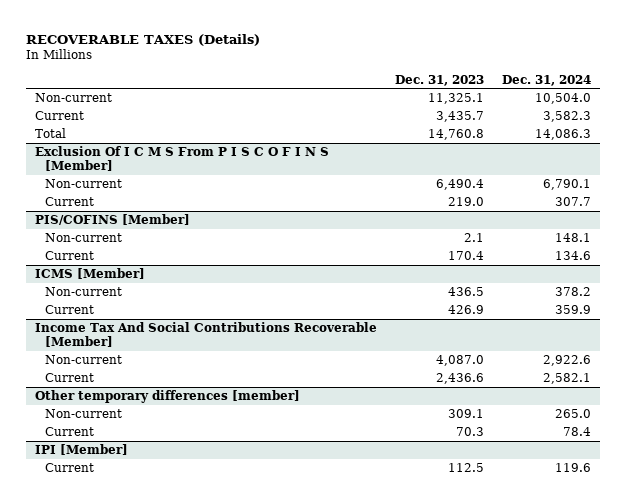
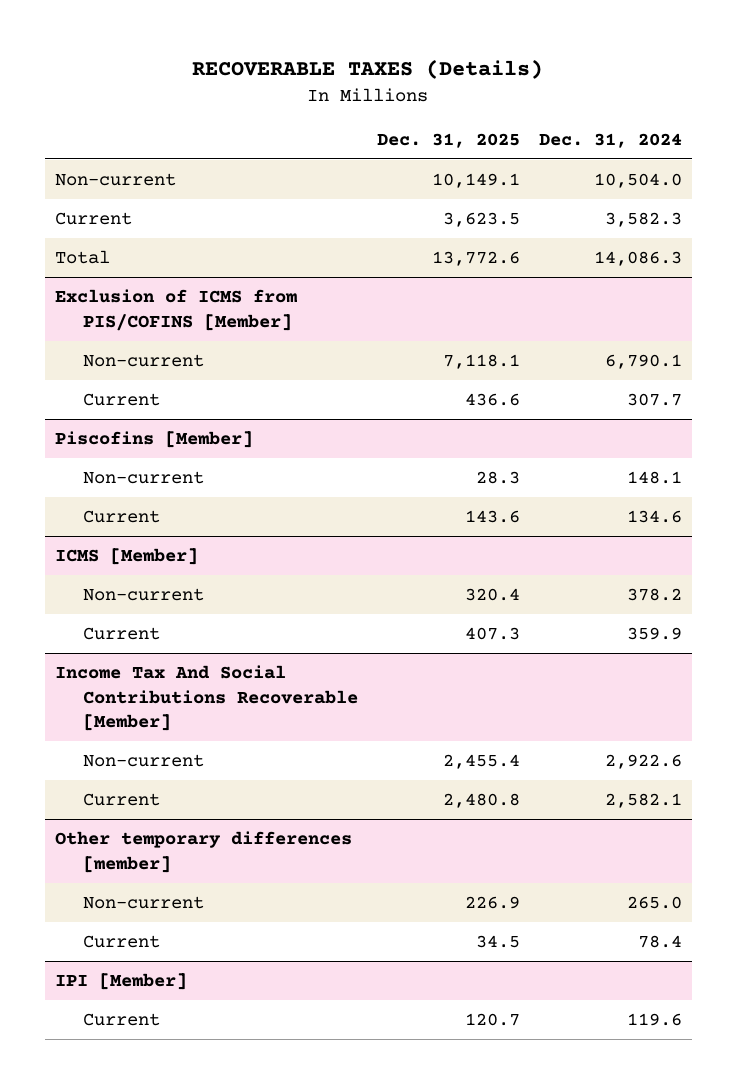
- | Dec. 31, 2023 | Dec. 31, 2024
+ | Dec. 31, 2025 | Dec. 31, 2024
- Exclusion Of I C M S From P I S C O F I N S [Member]
+ Exclusion of ICMS from PIS/COFINS [Member]
- PIS/COFINS [Member]
+ Piscofins [Member]

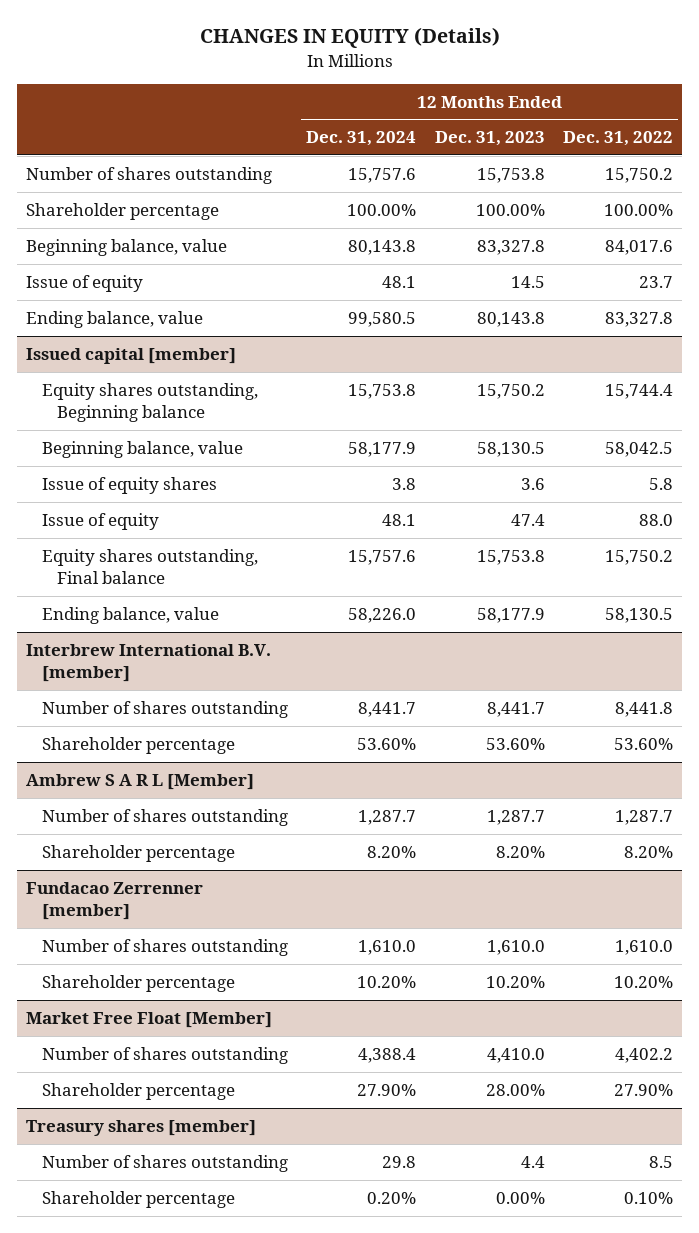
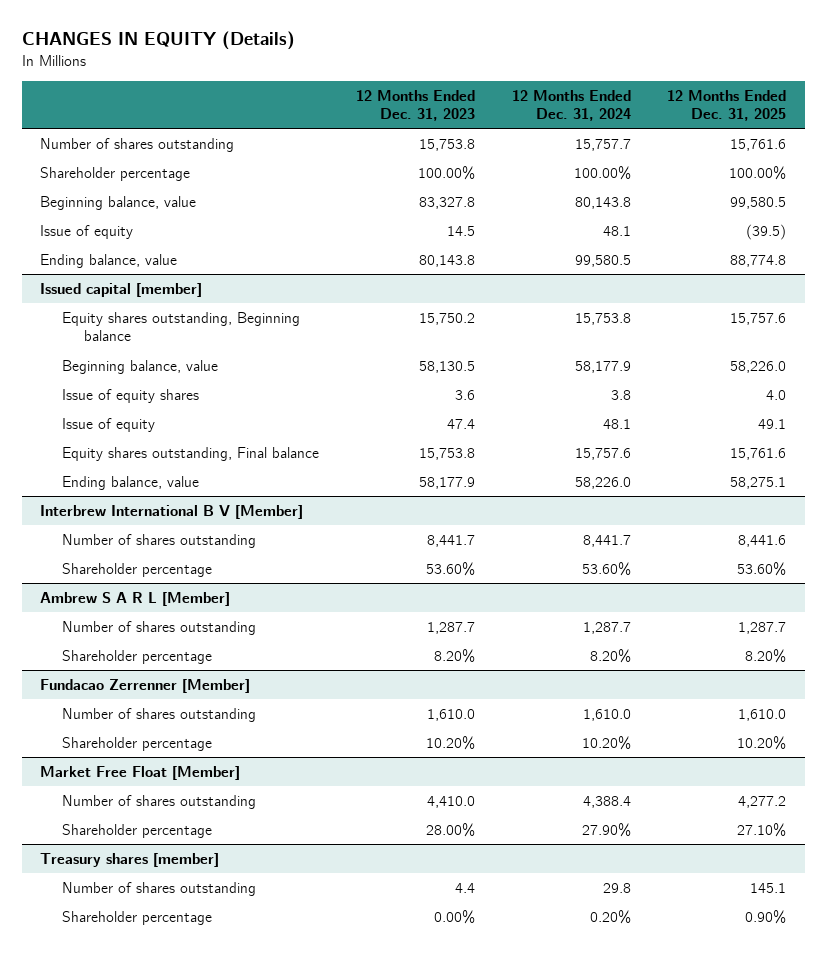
- | 12 Months Ended Dec. 31, 2024 | 12 Months Ended Dec. 31, 2023 | 12 Months Ended Dec. 31, 2022
+ | 12 Months Ended Dec. 31, 2023 | 12 Months Ended Dec. 31, 2024 | 12 Months Ended Dec. 31, 2025
- Number of shares outstanding | 15,757.6 | 15,753.8 | 15,750.2
+ Number of shares outstanding | 15,753.8 | 15,757.7 | 15,761.6
- Interbrew International B.V. [member]
+ Interbrew International B V [Member]
- Fundacao Zerrenner [member]
+ Fundacao Zerrenner [Member]

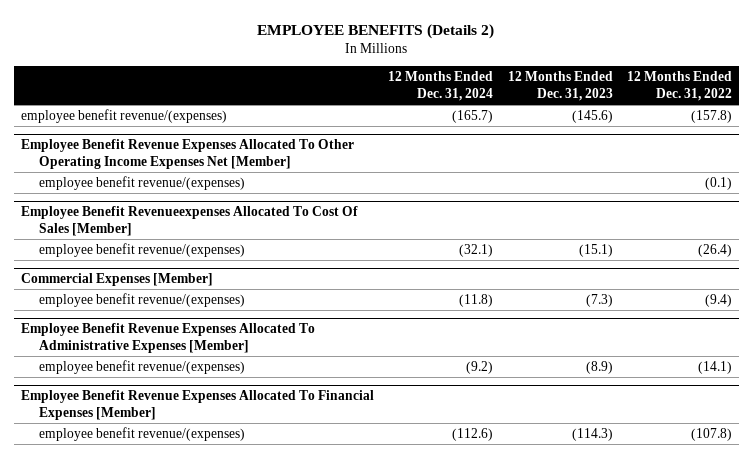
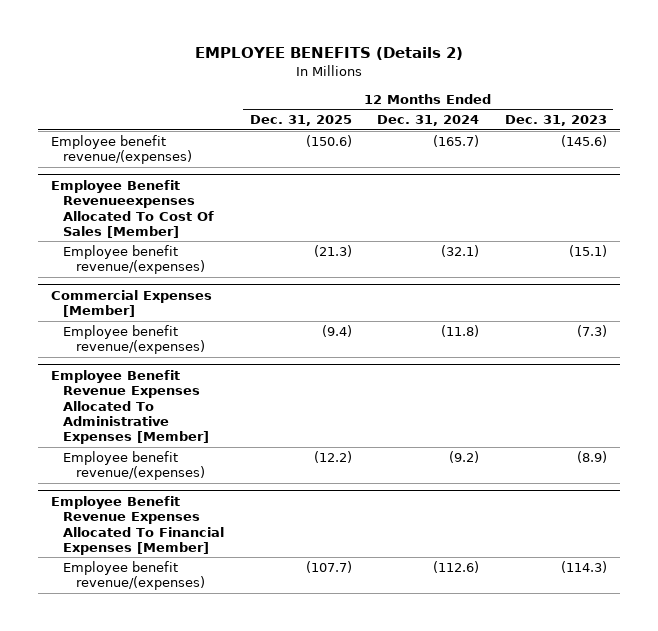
- | 12 Months Ended Dec. 31, 2024 | 12 Months Ended Dec. 31, 2023 | 12 Months Ended Dec. 31, 2022
+ | 12 Months Ended Dec. 31, 2025 | 12 Months Ended Dec. 31, 2024 | 12 Months Ended Dec. 31, 2023
- employee benefit revenue/(expenses) | (165.7) | (145.6) | (157.8)
- Employee Benefit Revenue Expenses Allocated To Other Operating Income Expenses Net [Member]
- employee benefit revenue/(expenses) | | | (0.1)
+ Employee benefit revenue/(expenses) | (150.6) | (165.7) | (145.6)
@ Employee Benefit Revenueexpenses Allocated To Cost Of Sales [Member]
- employee benefit revenue/(expenses) | (32.1) | (15.1) | (26.4)
+ Employee benefit revenue/(expenses) | (21.3) | (32.1) | (15.1)
@ Commercial Expenses [Member]
- employee benefit revenue/(expenses) | (11.8) | (7.3) | (9.4)
+ Employee benefit revenue/(expenses) | (9.4) | (11.8) | (7.3)
@ Employee Benefit Revenue Expenses Allocated To Administrative Expenses [Member]
- employee benefit revenue/(expenses) | (9.2) | (8.9) | (14.1)
+ Employee benefit revenue/(expenses) | (12.2) | (9.2) | (8.9)
@ Employee Benefit Revenue Expenses Allocated To Financial Expenses [Member]
- employee benefit revenue/(expenses) | (112.6) | (114.3) | (107.8)
+ Employee benefit revenue/(expenses) | (107.7) | (112.6) | (114.3)

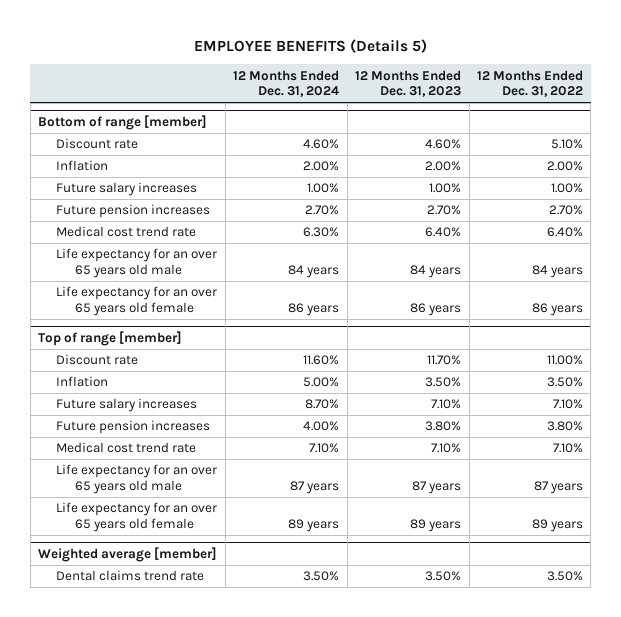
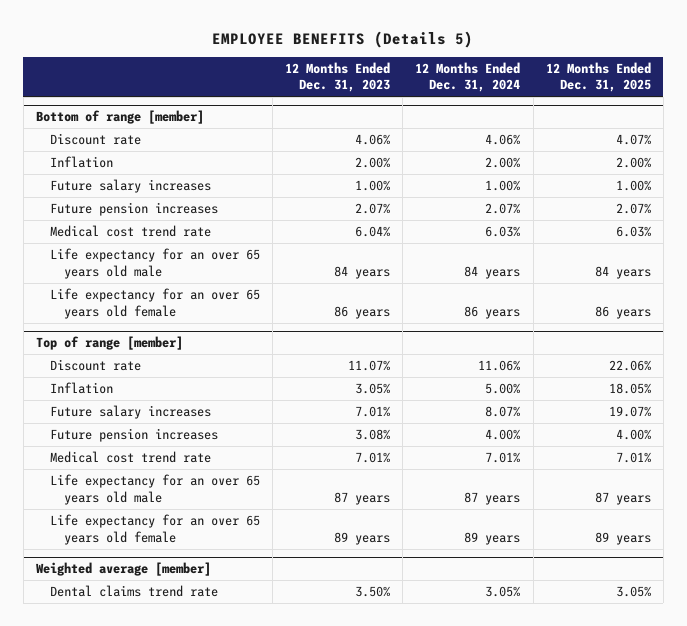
- | 12 Months Ended Dec. 31, 2024 | 12 Months Ended Dec. 31, 2023 | 12 Months Ended Dec. 31, 2022
+ | 12 Months Ended Dec. 31, 2023 | 12 Months Ended Dec. 31, 2024 | 12 Months Ended Dec. 31, 2025
@ Bottom of range [member]
- Discount rate | 4.60% | 4.60% | 5.10%
+ Discount rate | 4.06% | 4.06% | 4.07%
- Future pension increases | 2.70% | 2.70% | 2.70%
- Medical cost trend rate | 6.30% | 6.40% | 6.40%
+ Future pension increases | 2.07% | 2.07% | 2.07%
+ Medical cost trend rate | 6.04% | 6.03% | 6.03%
@ Top of range [member]
- Discount rate | 11.60% | 11.70% | 11.00%
- Inflation | 5.00% | 3.50% | 3.50%
- Future salary increases | 8.70% | 7.10% | 7.10%
- Future pension increases | 4.00% | 3.80% | 3.80%
- Medical cost trend rate | 7.10% | 7.10% | 7.10%
+ Discount rate | 11.07% | 11.06% | 22.06%
+ Inflation | 3.05% | 5.00% | 18.05%
+ Future salary increases | 7.01% | 8.07% | 19.07%
+ Future pension increases | 3.08% | 4.00% | 4.00%
+ Medical cost trend rate | 7.01% | 7.01% | 7.01%
@ Weighted average [member]
- Dental claims trend rate | 3.50% | 3.50% | 3.50%
+ Dental claims trend rate | 3.50% | 3.05% | 3.05%

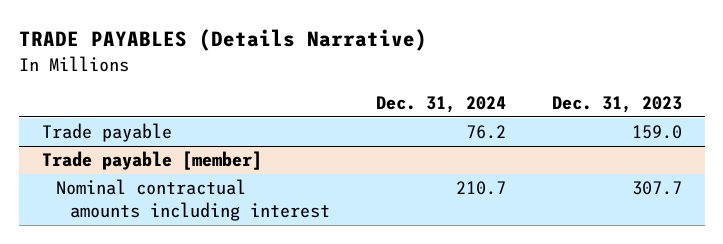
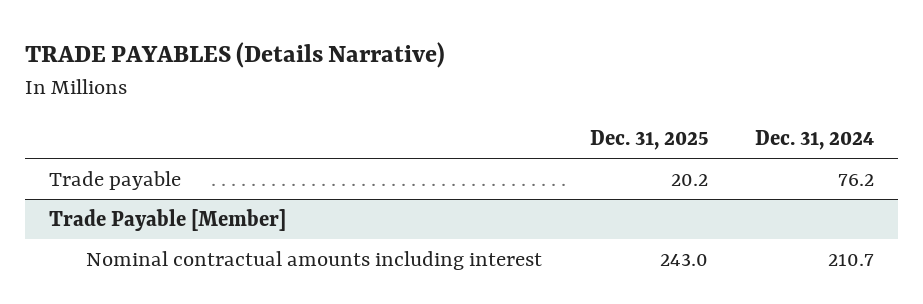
- | Dec. 31, 2024 | Dec. 31, 2023
+ | Dec. 31, 2025 | Dec. 31, 2024
- Trade payable [member]
+ Trade Payable [Member]

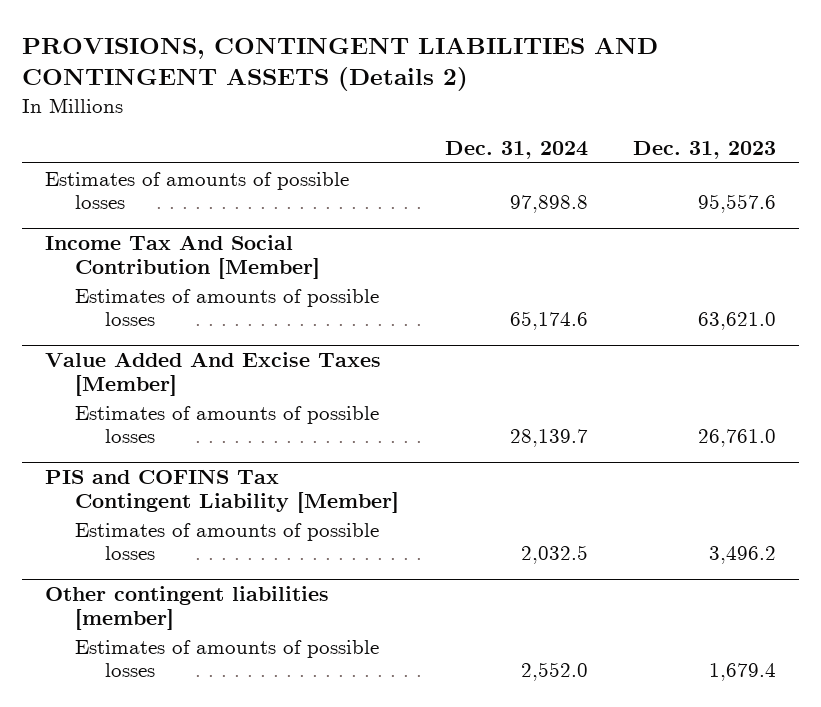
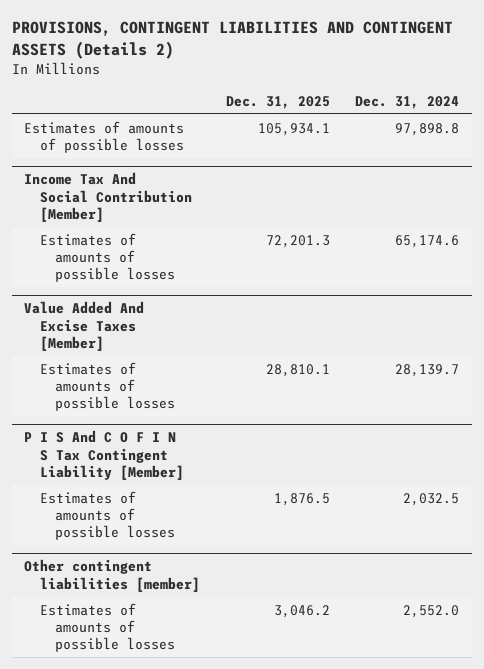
- | Dec. 31, 2024 | Dec. 31, 2023
+ | Dec. 31, 2025 | Dec. 31, 2024
- PIS and COFINS Tax Contingent Liability [Member]
+ P I S And C O F I N S Tax Contingent Liability [Member]

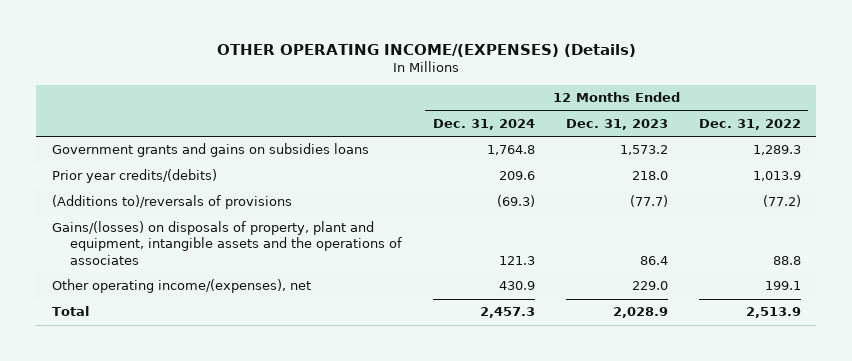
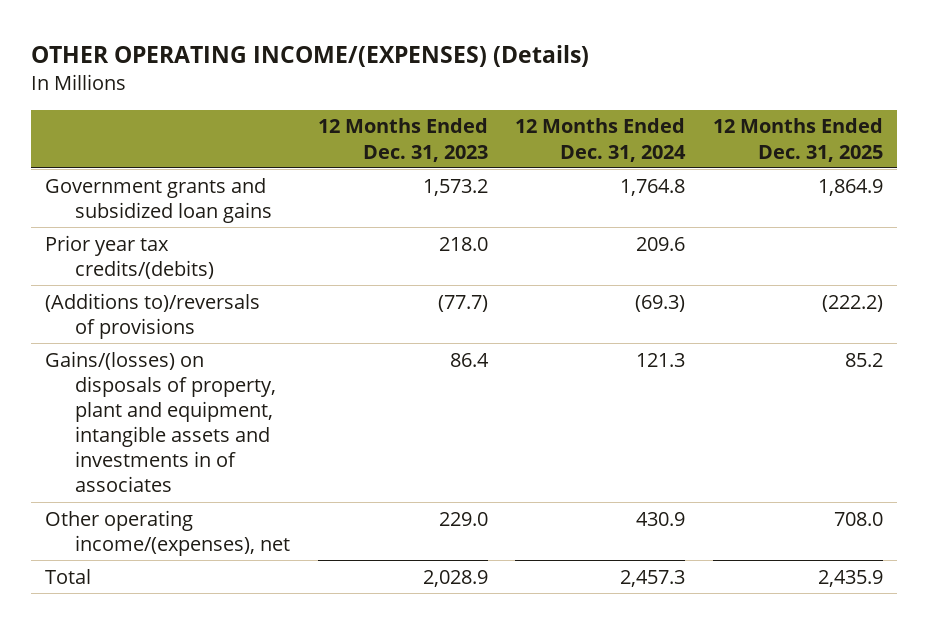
- | 12 Months Ended Dec. 31, 2024 | 12 Months Ended Dec. 31, 2023 | 12 Months Ended Dec. 31, 2022
+ | 12 Months Ended Dec. 31, 2023 | 12 Months Ended Dec. 31, 2024 | 12 Months Ended Dec. 31, 2025
- Government grants and gains on subsidies loans | 1,764.8 | 1,573.2 | 1,289.3
- Prior year credits/(debits) | 209.6 | 218.0 | 1,013.9
+ Government grants and subsidized loan gains | 1,573.2 | 1,764.8 | 1,864.9
+ Prior year tax credits/(debits) | 218.0 | 209.6 |
- Gains/(losses) on disposals of property, plant and equipment, intangible assets and the operations of associates | 121.3 | 86.4 | 88.8
+ Gains/(losses) on disposals of property, plant and equipment, intangible assets and investments in of associates | 86.4 | 121.3 | 85.2

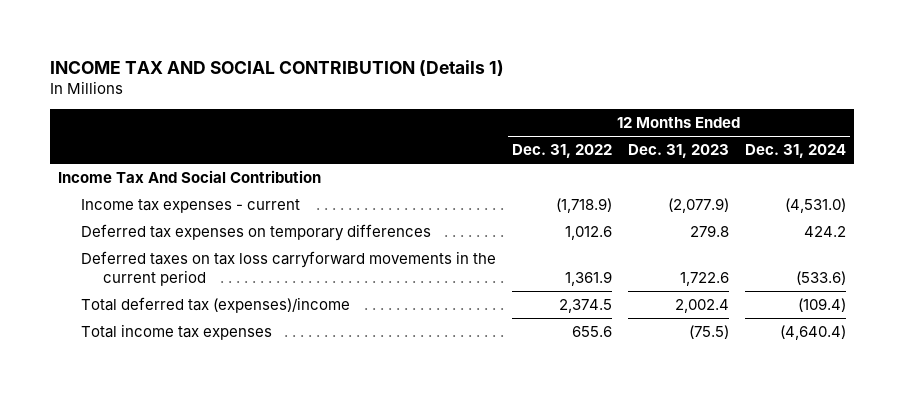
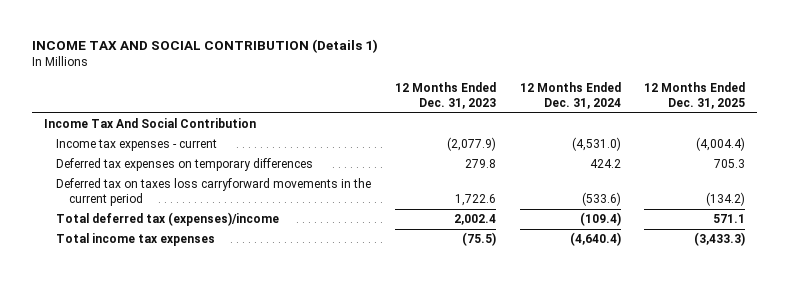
- | 12 Months Ended Dec. 31, 2022 | 12 Months Ended Dec. 31, 2023 | 12 Months Ended Dec. 31, 2024
+ | 12 Months Ended Dec. 31, 2023 | 12 Months Ended Dec. 31, 2024 | 12 Months Ended Dec. 31, 2025
- Deferred taxes on tax loss carryforward movements in the current period | 1,361.9 | 1,722.6 | (533.6)
+ Deferred tax on taxes loss carryforward movements in the current period | 1,722.6 | (533.6) | (134.2)

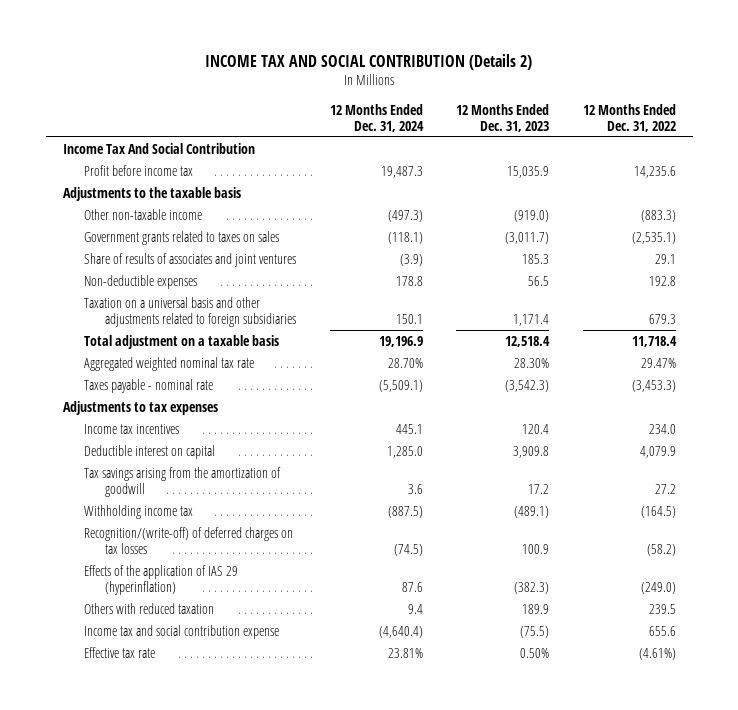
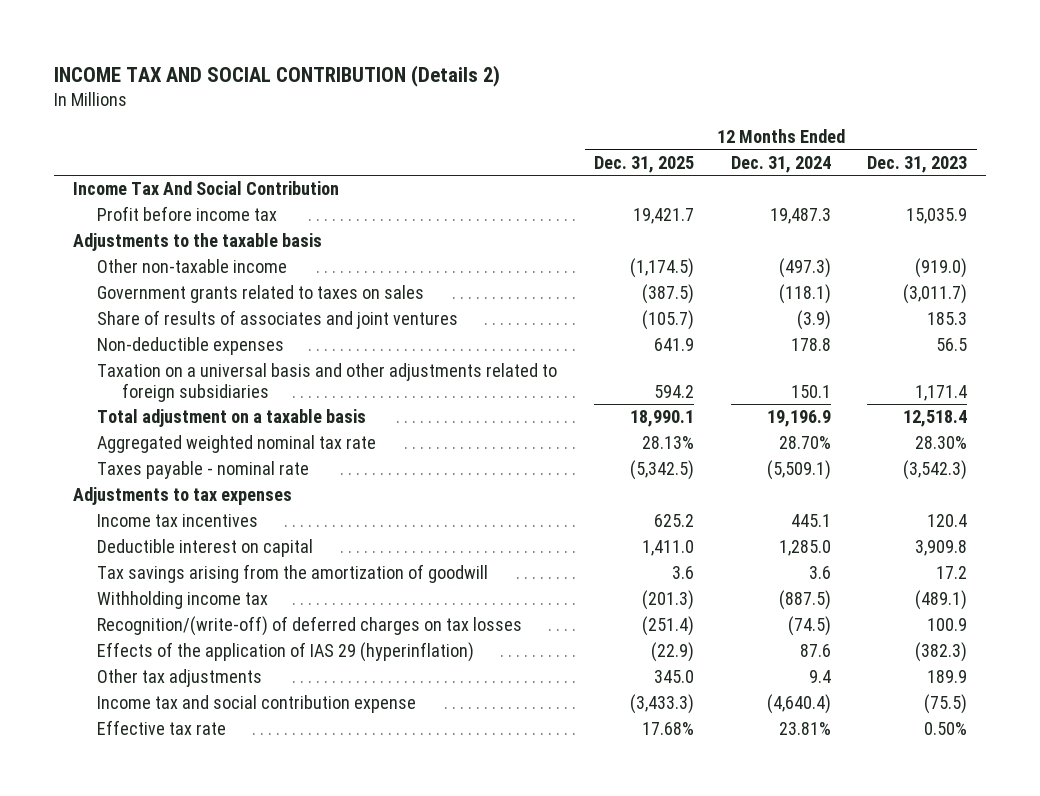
- | 12 Months Ended Dec. 31, 2024 | 12 Months Ended Dec. 31, 2023 | 12 Months Ended Dec. 31, 2022
+ | 12 Months Ended Dec. 31, 2025 | 12 Months Ended Dec. 31, 2024 | 12 Months Ended Dec. 31, 2023
- Others with reduced taxation | 9.4 | 189.9 | 239.5
+ Other tax adjustments | 345.0 | 9.4 | 189.9

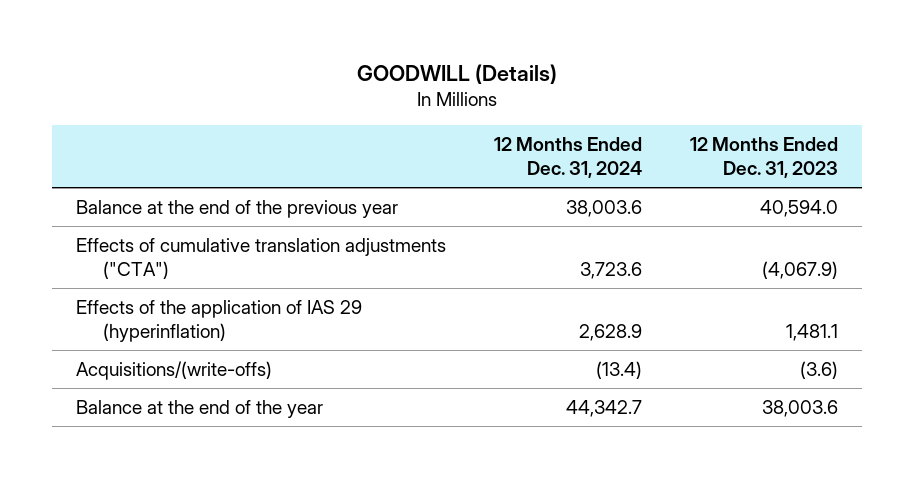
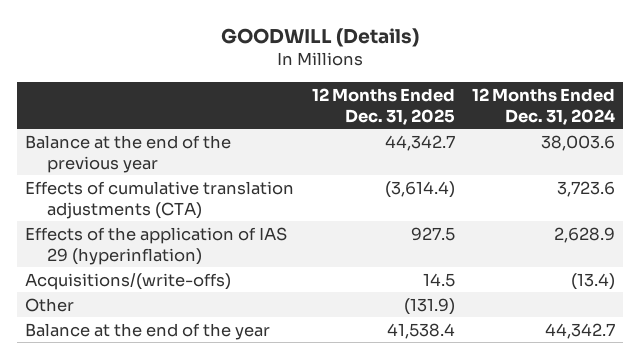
- | 12 Months Ended Dec. 31, 2024 | 12 Months Ended Dec. 31, 2023
+ | 12 Months Ended Dec. 31, 2025 | 12 Months Ended Dec. 31, 2024
- Effects of cumulative translation adjustments ("CTA") | 3,723.6 | (4,067.9)
+ Effects of cumulative translation adjustments (CTA) | (3,614.4) | 3,723.6
+ Other | (131.9) |

